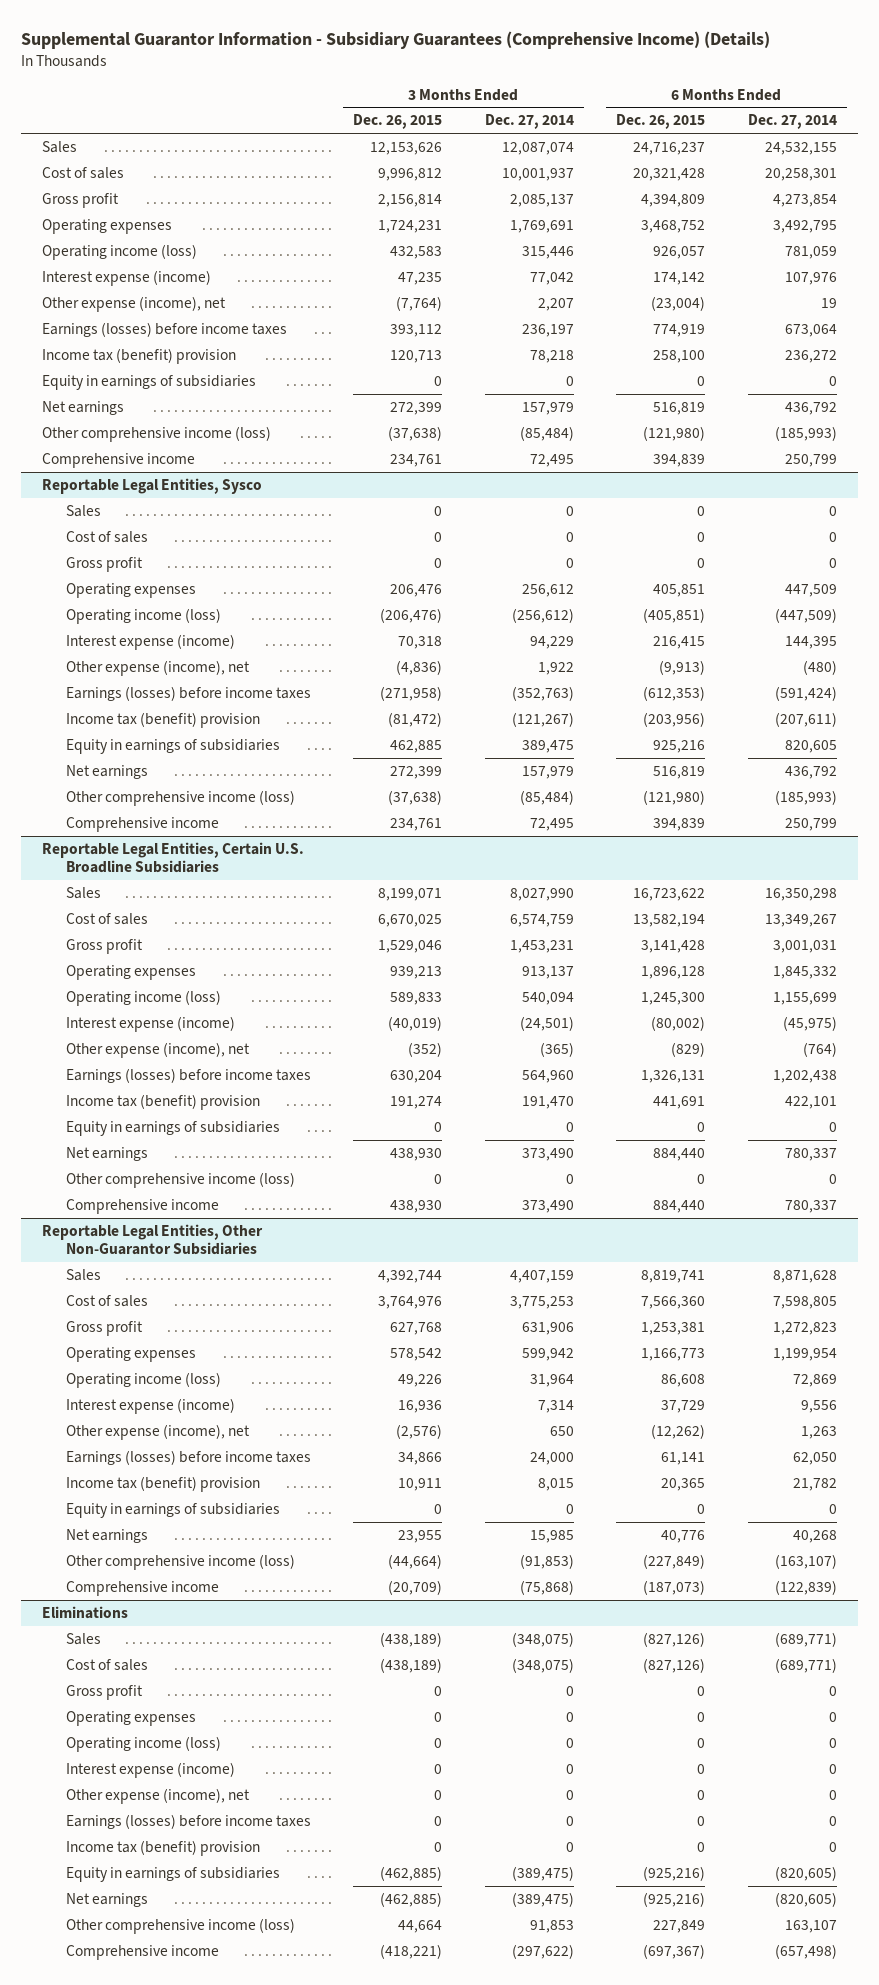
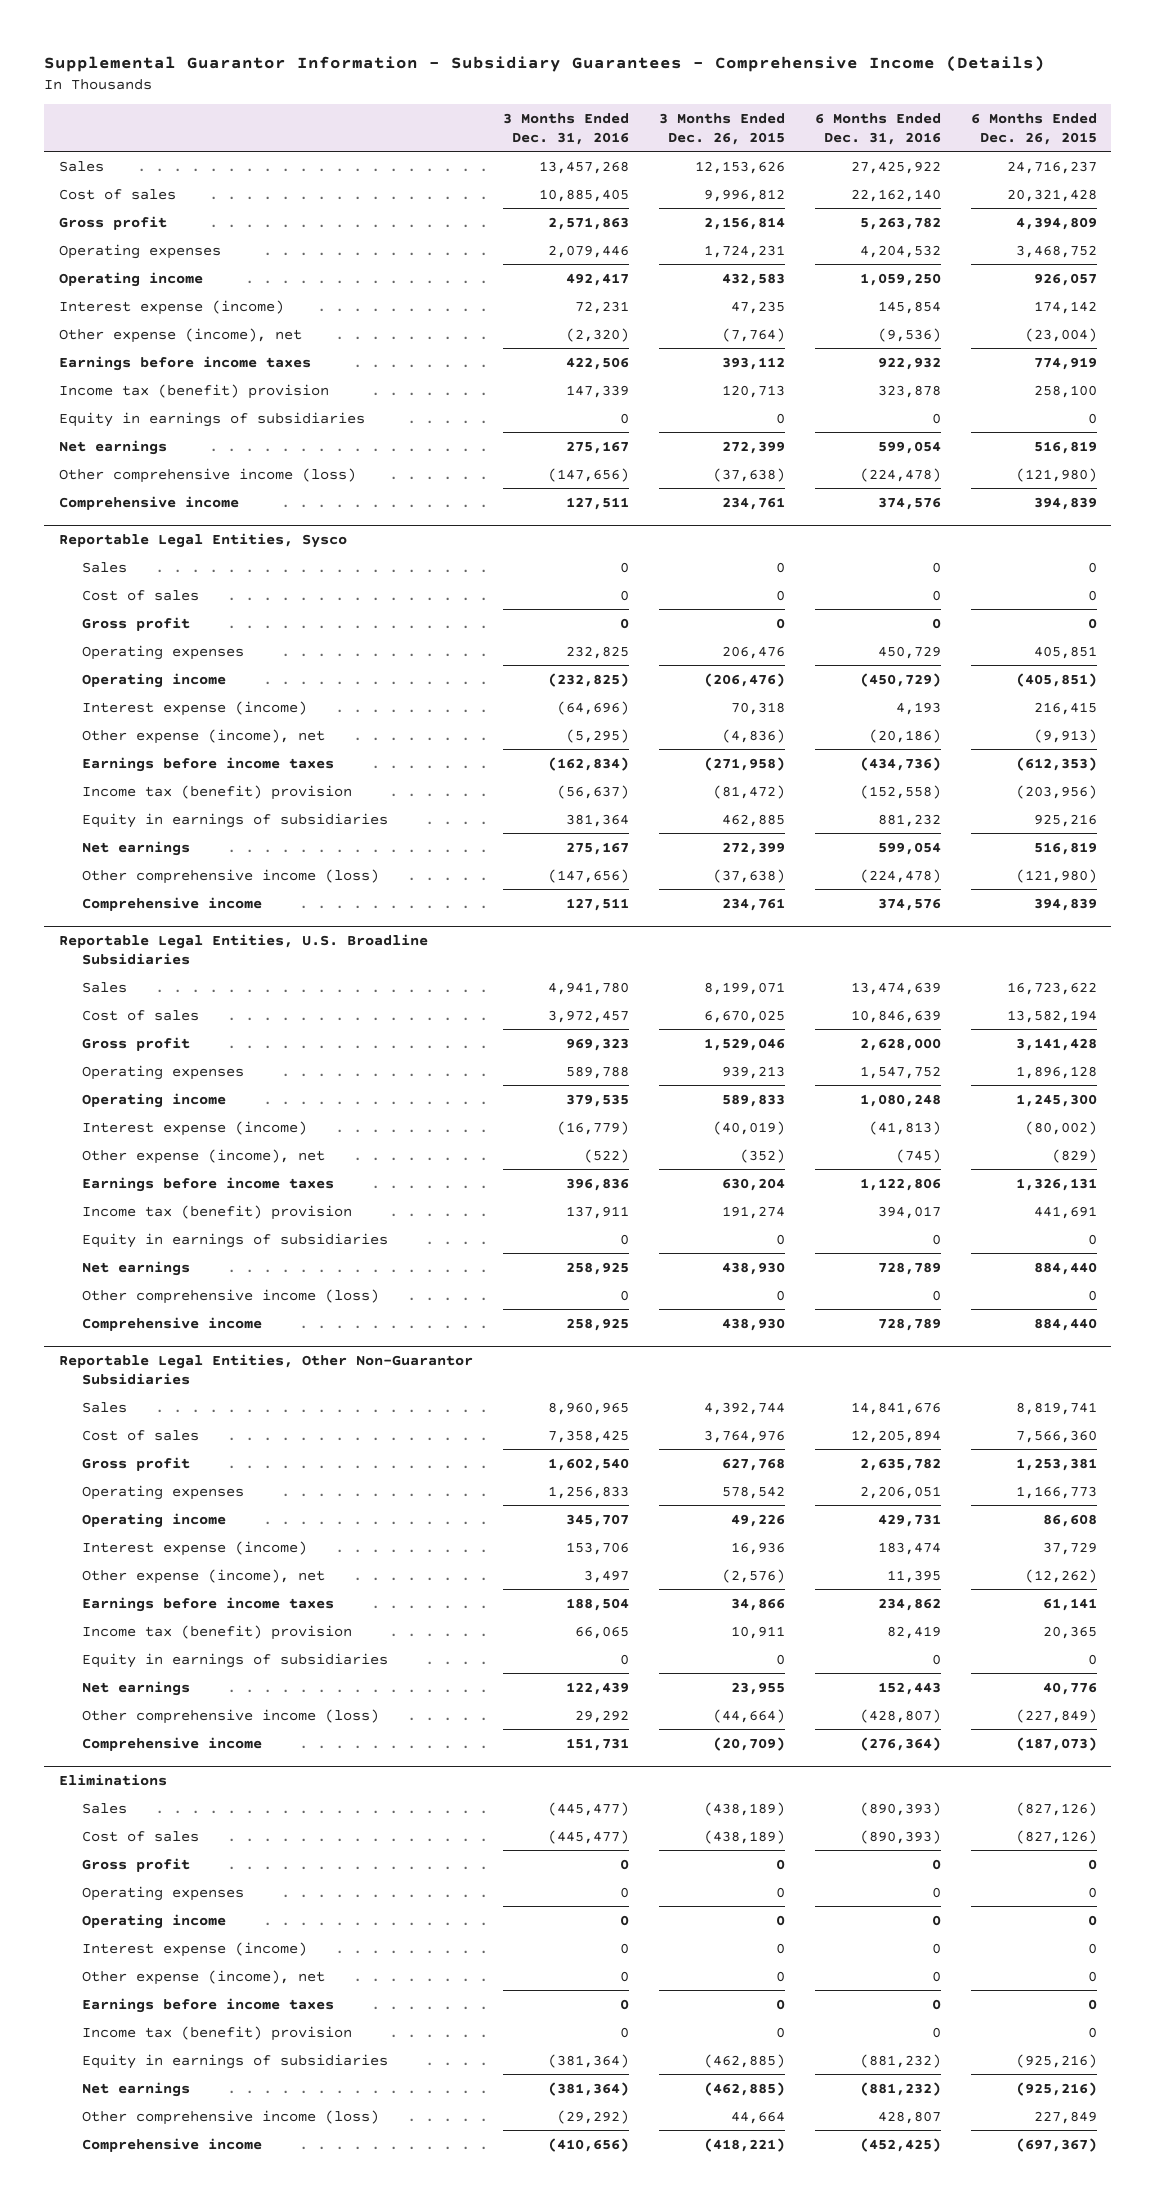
- Supplemental Guarantor Information - Subsidiary Guarantees (Comprehensive Income) (Details)
+ Supplemental Guarantor Information - Subsidiary Guarantees - Comprehensive Income (Details)
- | 3 Months Ended Dec. 26, 2015 | 3 Months Ended Dec. 27, 2014 | 6 Months Ended Dec. 26, 2015 | 6 Months Ended Dec. 27, 2014
+ | 3 Months Ended Dec. 31, 2016 | 3 Months Ended Dec. 26, 2015 | 6 Months Ended Dec. 31, 2016 | 6 Months Ended Dec. 26, 2015
- Operating income (loss) | 432,583 | 315,446 | 926,057 | 781,059
+ Operating income | 492,417 | 432,583 | 1,059,250 | 926,057
- Earnings (losses) before income taxes | 393,112 | 236,197 | 774,919 | 673,064
+ Earnings before income taxes | 422,506 | 393,112 | 922,932 | 774,919
@ Reportable Legal Entities, Sysco
- Operating income (loss) | (206,476) | (256,612) | (405,851) | (447,509)
+ Operating income | (232,825) | (206,476) | (450,729) | (405,851)
- Earnings (losses) before income taxes | (271,958) | (352,763) | (612,353) | (591,424)
+ Earnings before income taxes | (162,834) | (271,958) | (434,736) | (612,353)
- Reportable Legal Entities, Certain U.S. Broadline Subsidiaries
+ Reportable Legal Entities, U.S. Broadline Subsidiaries
- Operating income (loss) | 589,833 | 540,094 | 1,245,300 | 1,155,699
+ Operating income | 379,535 | 589,833 | 1,080,248 | 1,245,300
- Earnings (losses) before income taxes | 630,204 | 564,960 | 1,326,131 | 1,202,438
+ Earnings before income taxes | 396,836 | 630,204 | 1,122,806 | 1,326,131
@ Reportable Legal Entities, Other Non-Guarantor Subsidiaries
- Operating income (loss) | 49,226 | 31,964 | 86,608 | 72,869
+ Operating income | 345,707 | 49,226 | 429,731 | 86,608
- Earnings (losses) before income taxes | 34,866 | 24,000 | 61,141 | 62,050
+ Earnings before income taxes | 188,504 | 34,866 | 234,862 | 61,141
@ Eliminations
- Operating income (loss) | 0 | 0 | 0 | 0
+ Operating income | 0 | 0 | 0 | 0
- Earnings (losses) before income taxes | 0 | 0 | 0 | 0
+ Earnings before income taxes | 0 | 0 | 0 | 0

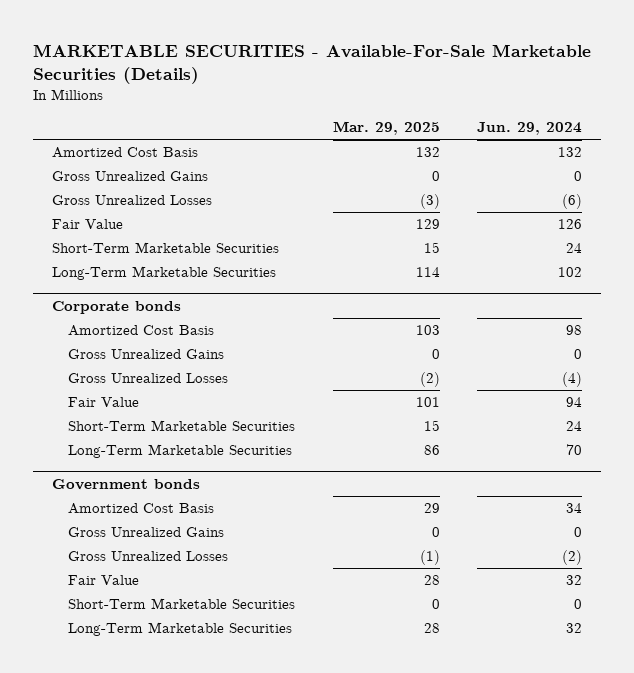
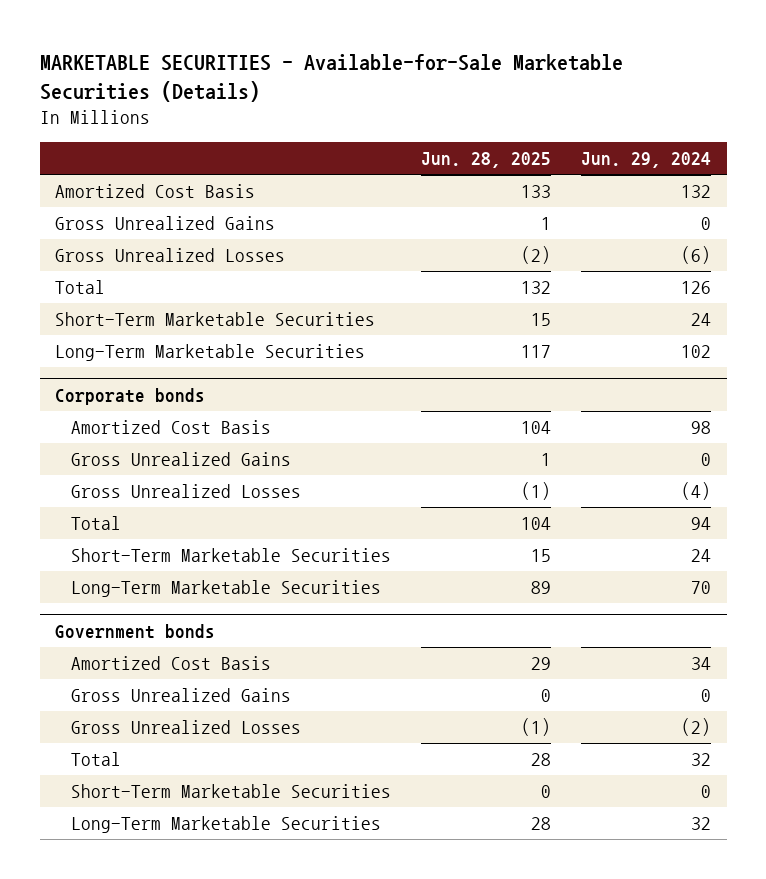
- MARKETABLE SECURITIES - Available-For-Sale Marketable Securities (Details)
+ MARKETABLE SECURITIES - Available-for-Sale Marketable Securities (Details)
- | Mar. 29, 2025 | Jun. 29, 2024
+ | Jun. 28, 2025 | Jun. 29, 2024
- Fair Value | 129 | 126
+ Total | 132 | 126
@ Corporate bonds
- Fair Value | 101 | 94
+ Total | 104 | 94
@ Government bonds
- Fair Value | 28 | 32
+ Total | 28 | 32

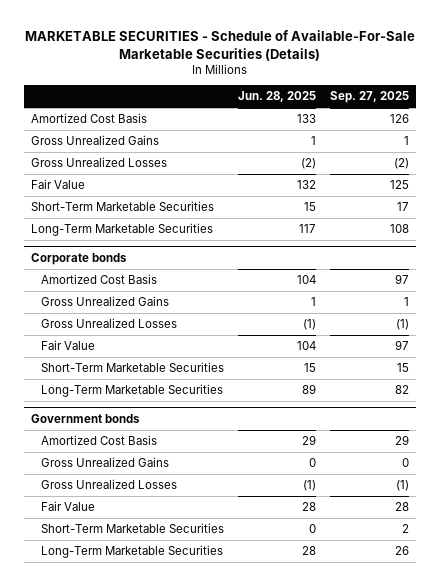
- MARKETABLE SECURITIES - Available-for-Sale Marketable Securities (Details)
+ MARKETABLE SECURITIES - Schedule of Available-For-Sale Marketable Securities (Details)
- | Jun. 28, 2025 | Jun. 29, 2024
+ | Jun. 28, 2025 | Sep. 27, 2025
- Total | 132 | 126
+ Fair Value | 132 | 125
@ Corporate bonds
- Total | 104 | 94
+ Fair Value | 104 | 97
@ Government bonds
- Total | 28 | 32
+ Fair Value | 28 | 28

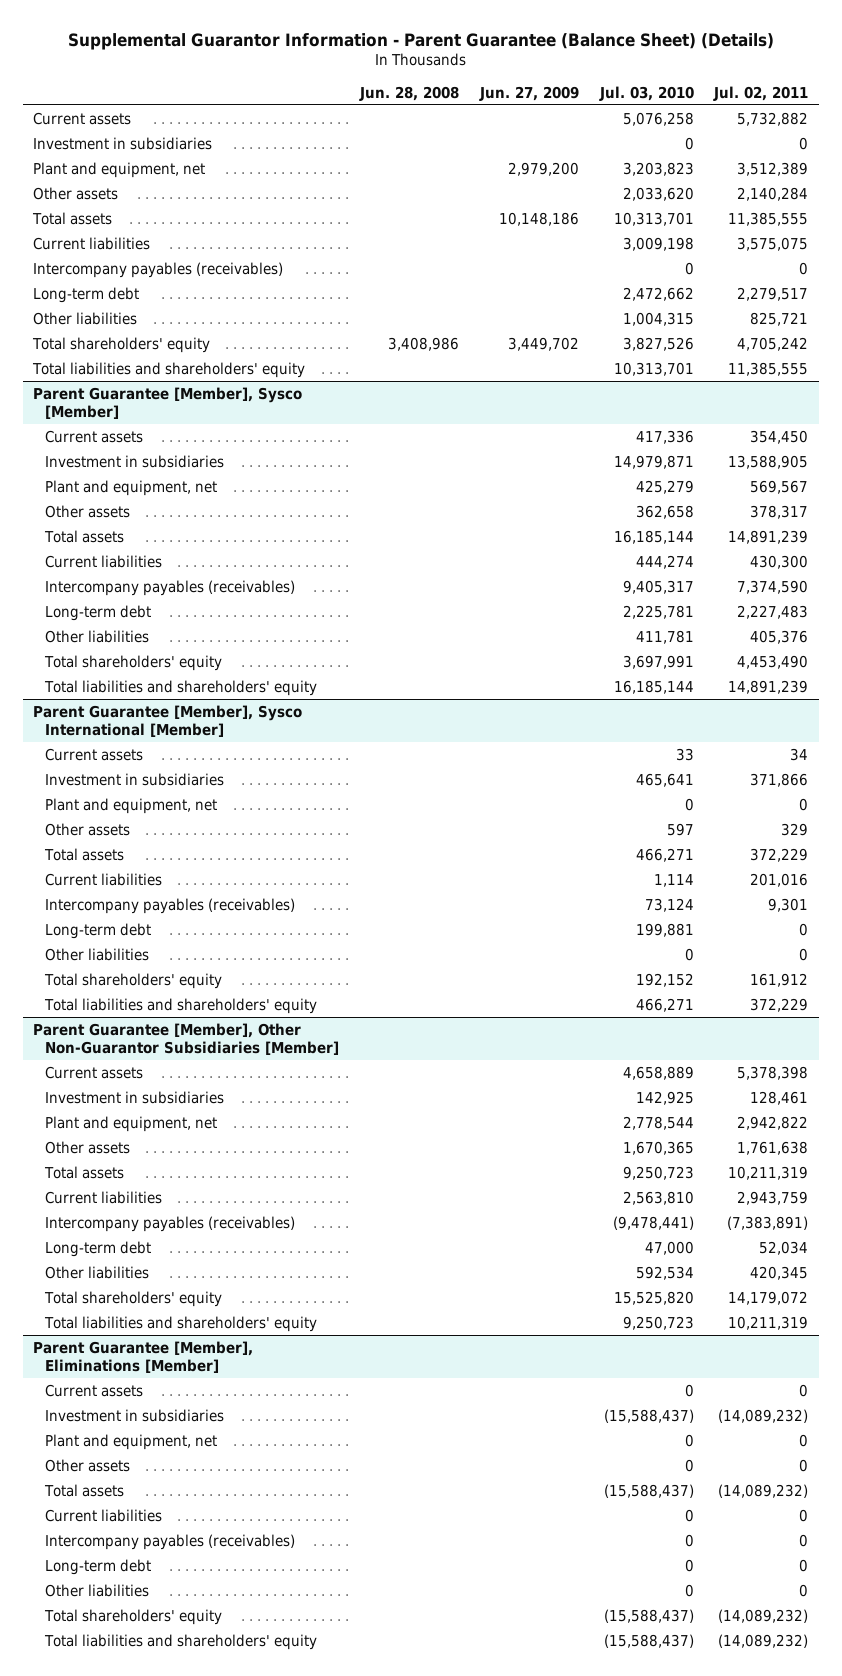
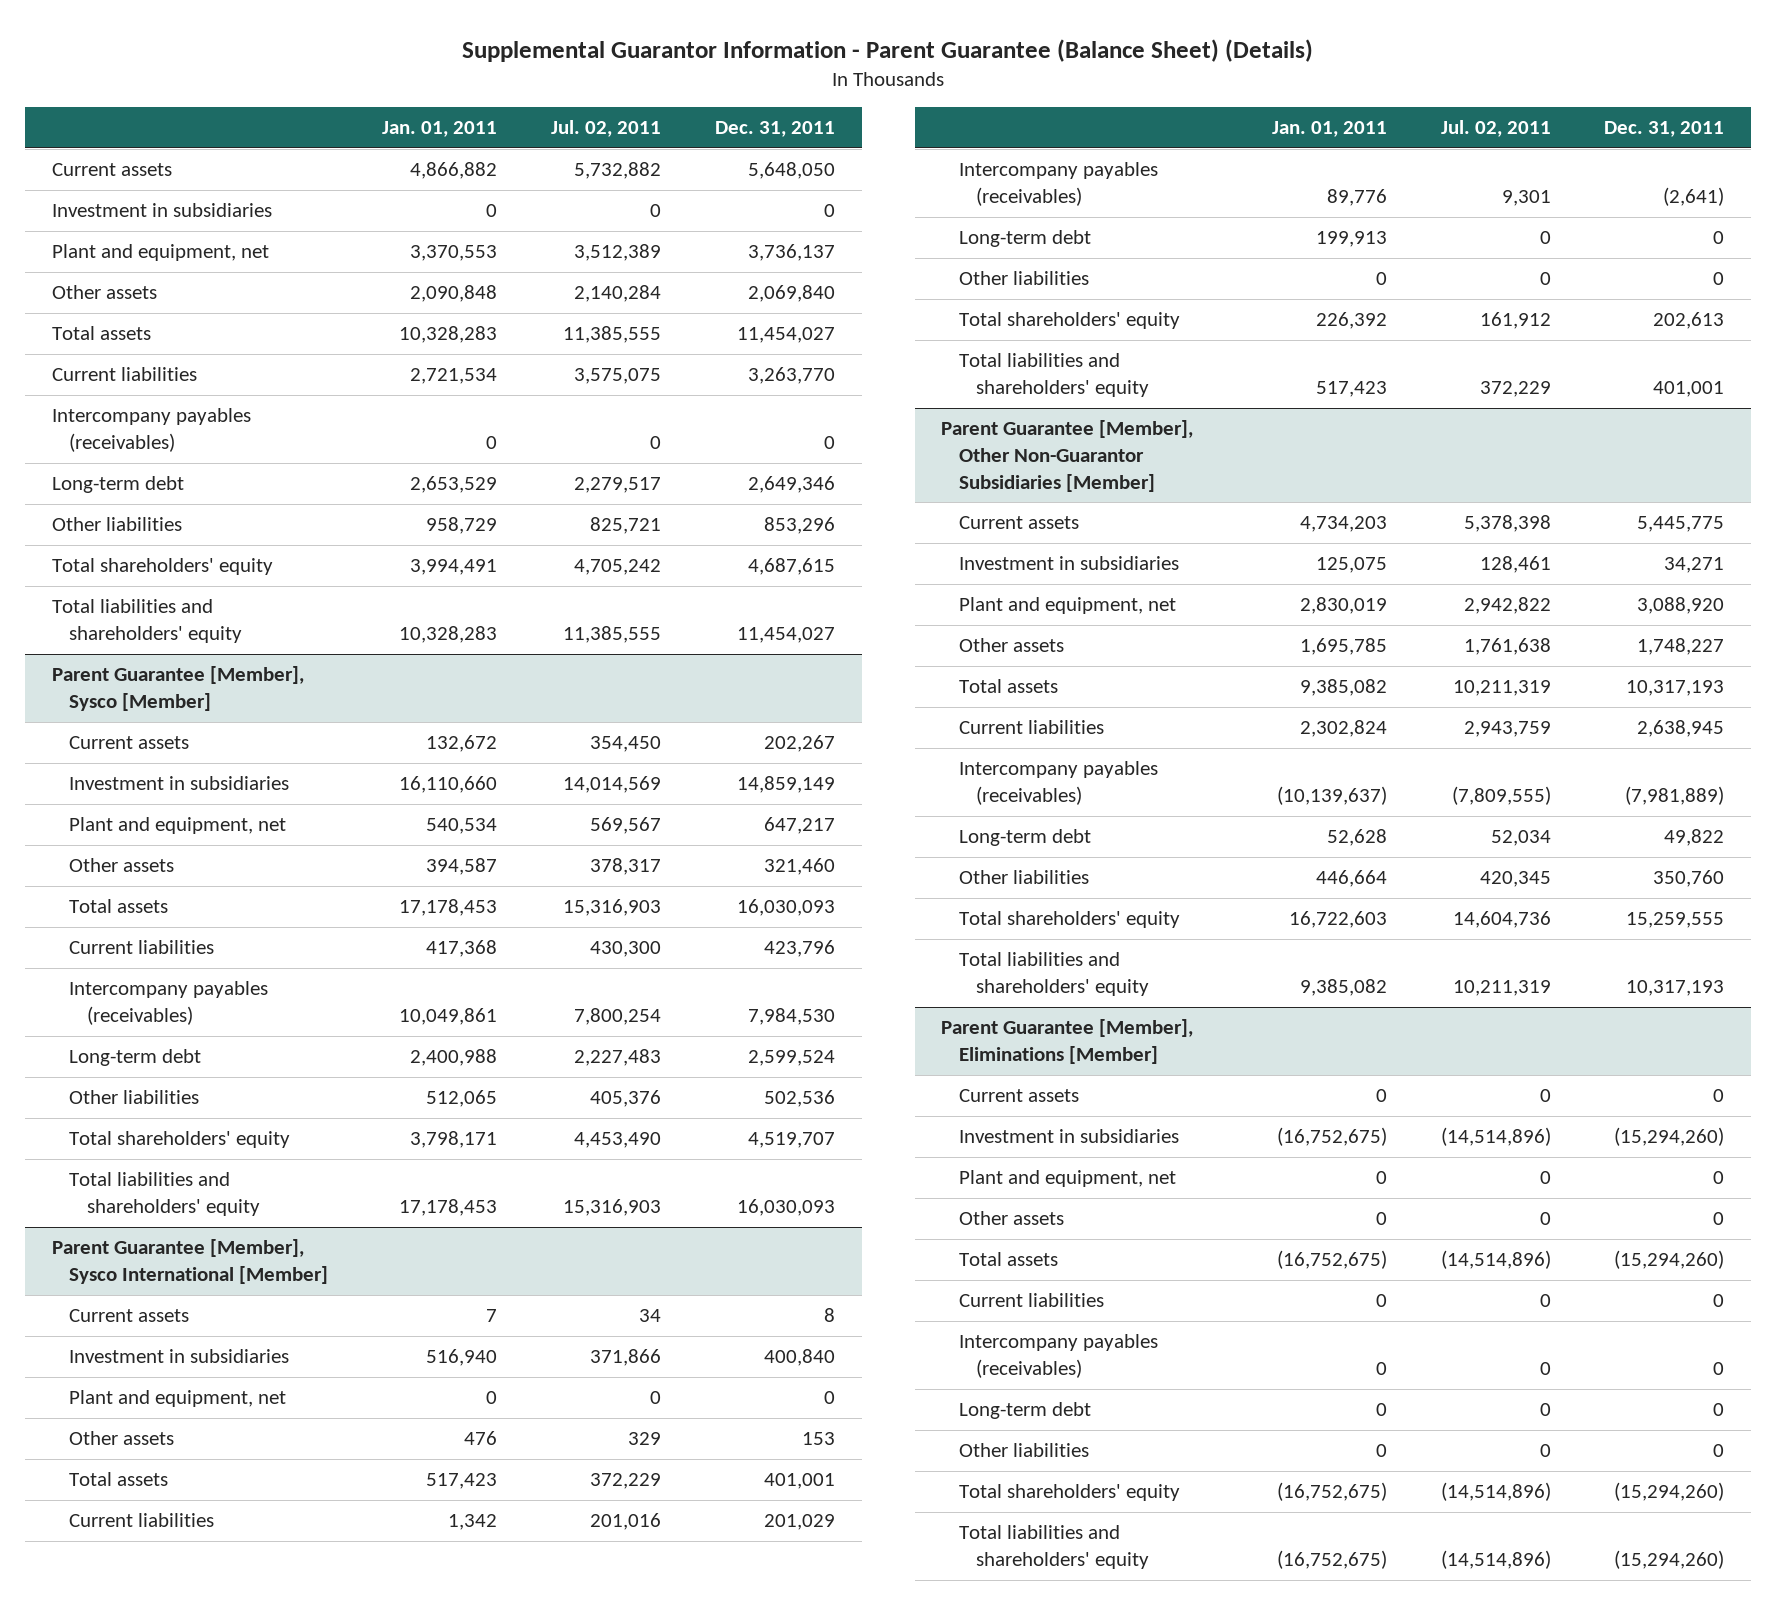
- | Jun. 28, 2008 | Jun. 27, 2009 | Jul. 03, 2010 | Jul. 02, 2011
+ | Jan. 01, 2011 | Jul. 02, 2011 | Dec. 31, 2011
@ Parent Guarantee [Member], Sysco [Member]
- Investment in subsidiaries | | | 14,979,871 | 13,588,905
+ Investment in subsidiaries | 16,110,660 | 14,014,569 | 14,859,149
- Total assets | | | 16,185,144 | 14,891,239
+ Total assets | 17,178,453 | 15,316,903 | 16,030,093
- Intercompany payables (receivables) | | | 9,405,317 | 7,374,590
+ Intercompany payables (receivables) | 10,049,861 | 7,800,254 | 7,984,530
- Total liabilities and shareholders' equity | | | 16,185,144 | 14,891,239
+ Total liabilities and shareholders' equity | 17,178,453 | 15,316,903 | 16,030,093
@ Parent Guarantee [Member], Other Non-Guarantor Subsidiaries [Member]
- Intercompany payables (receivables) | | | (9,478,441) | (7,383,891)
+ Intercompany payables (receivables) | (10,139,637) | (7,809,555) | (7,981,889)
- Total shareholders' equity | | | 15,525,820 | 14,179,072
+ Total shareholders' equity | 16,722,603 | 14,604,736 | 15,259,555
@ Parent Guarantee [Member], Eliminations [Member]
- Investment in subsidiaries | | | (15,588,437) | (14,089,232)
+ Investment in subsidiaries | (16,752,675) | (14,514,896) | (15,294,260)
- Total assets | | | (15,588,437) | (14,089,232)
+ Total assets | (16,752,675) | (14,514,896) | (15,294,260)
- Total shareholders' equity | | | (15,588,437) | (14,089,232)
- Total liabilities and shareholders' equity | | | (15,588,437) | (14,089,232)
+ Total shareholders' equity | (16,752,675) | (14,514,896) | (15,294,260)
+ Total liabilities and shareholders' equity | (16,752,675) | (14,514,896) | (15,294,260)

